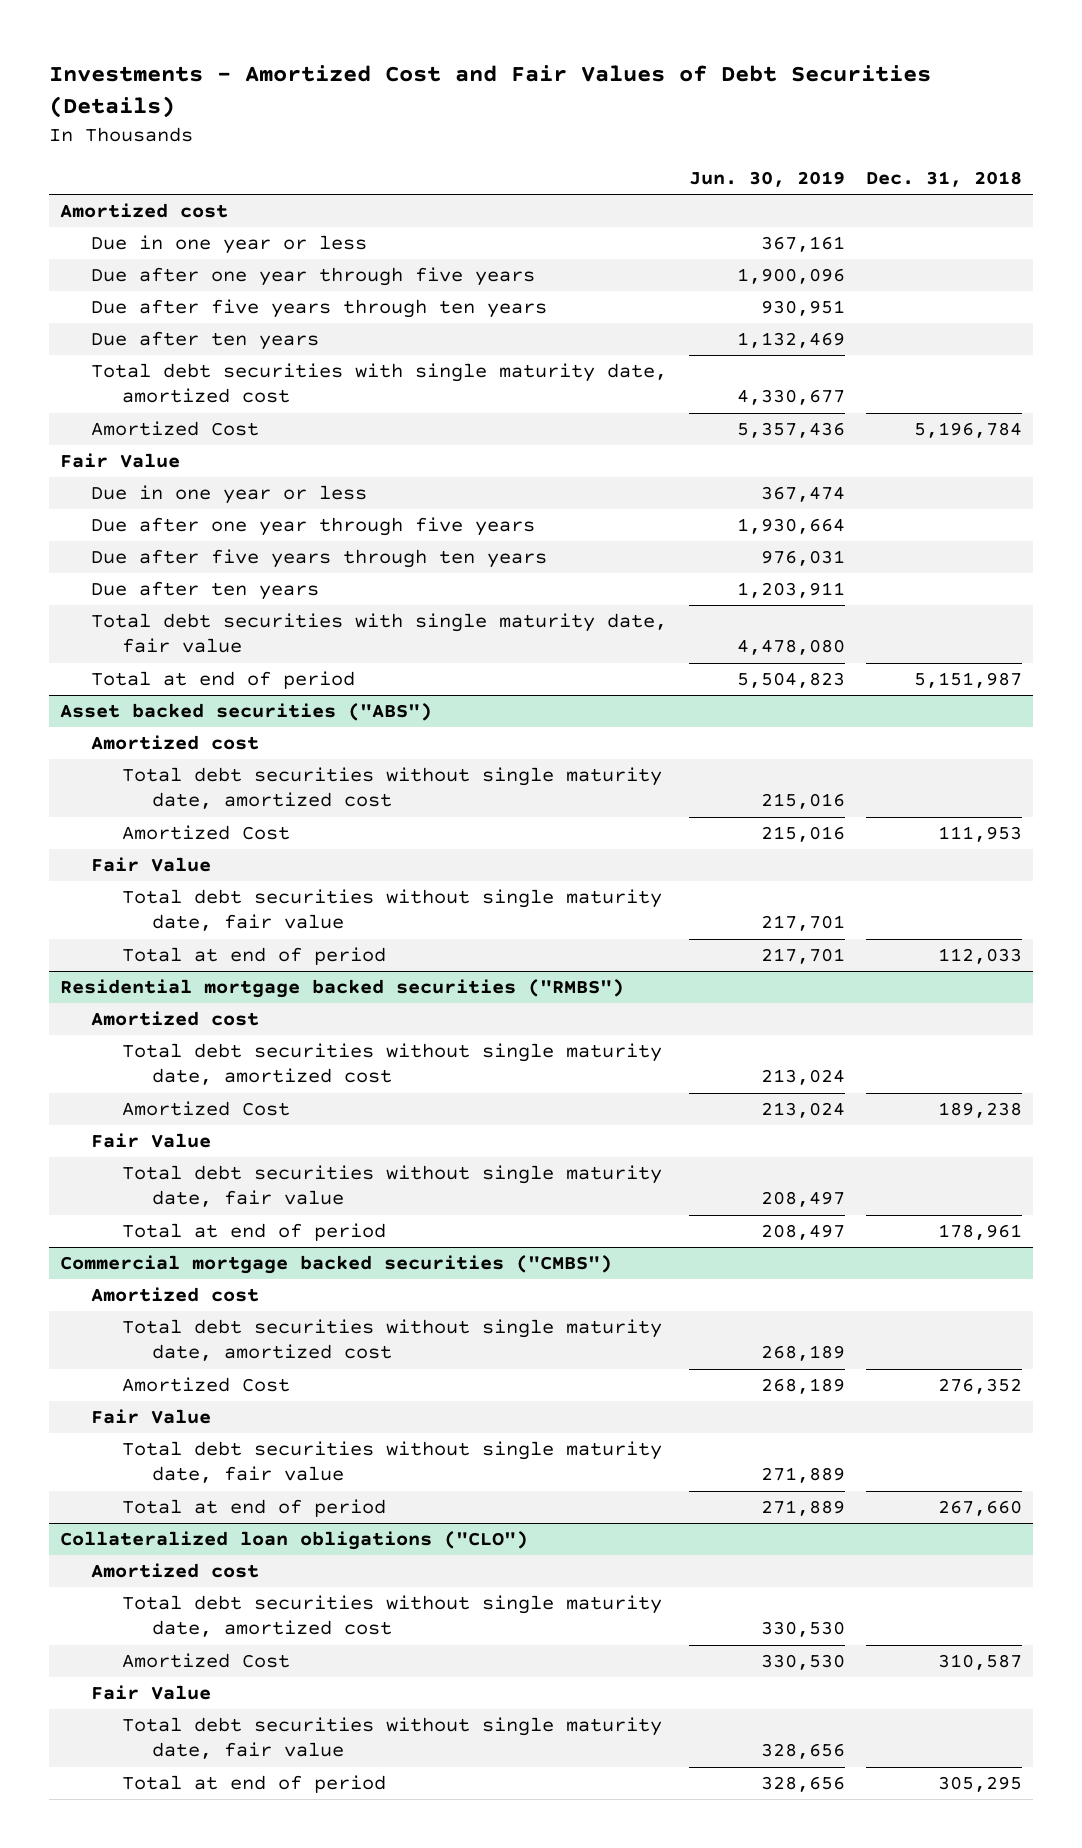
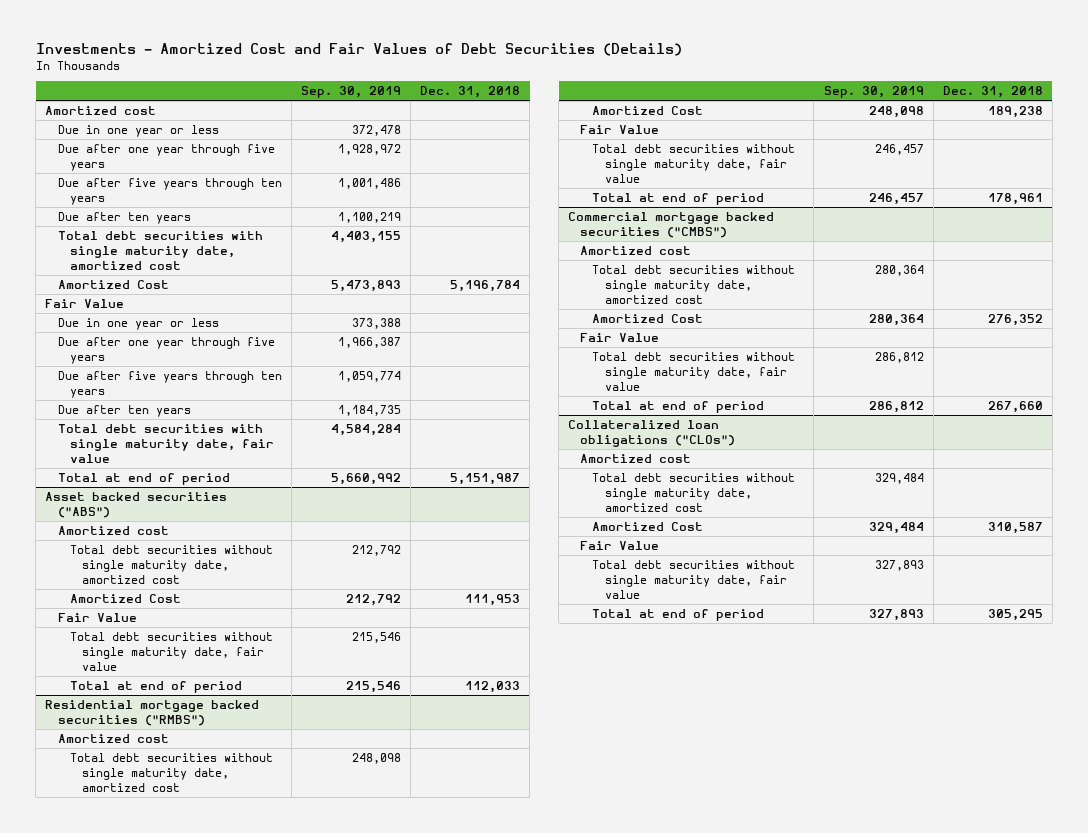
- | Jun. 30, 2019 | Dec. 31, 2018
+ | Sep. 30, 2019 | Dec. 31, 2018
- Collateralized loan obligations ("CLO")
+ Collateralized loan obligations ("CLOs")

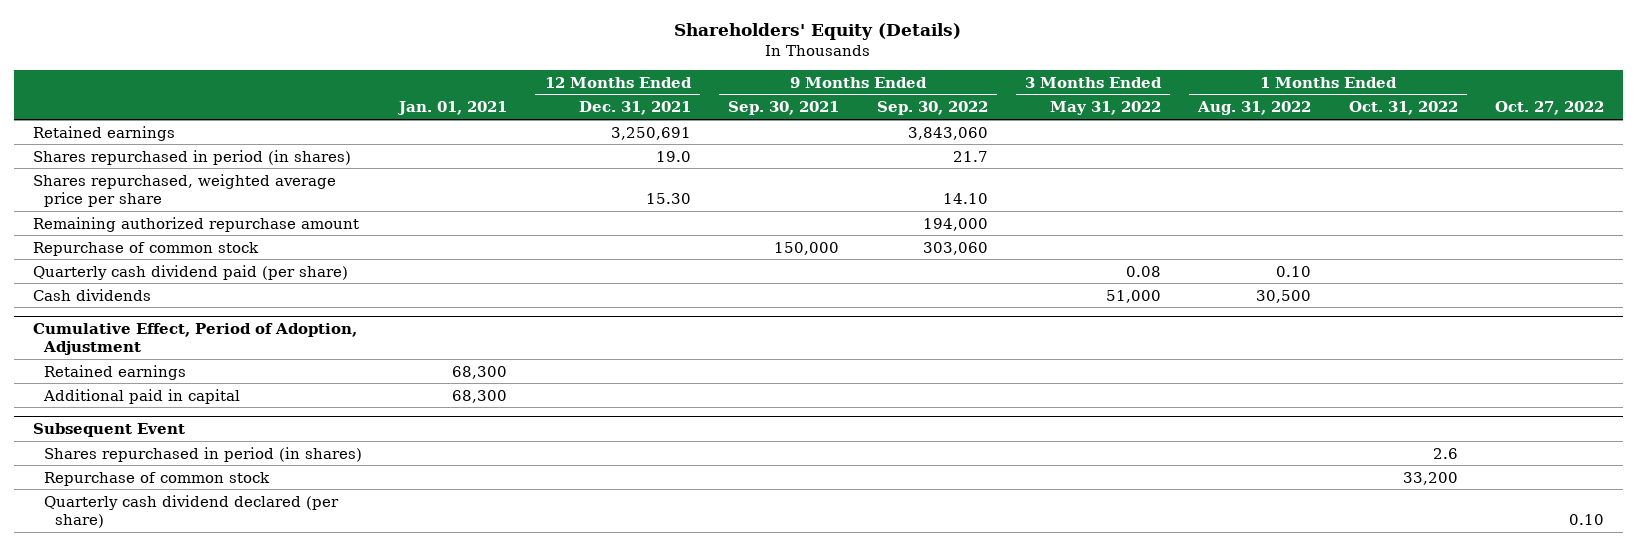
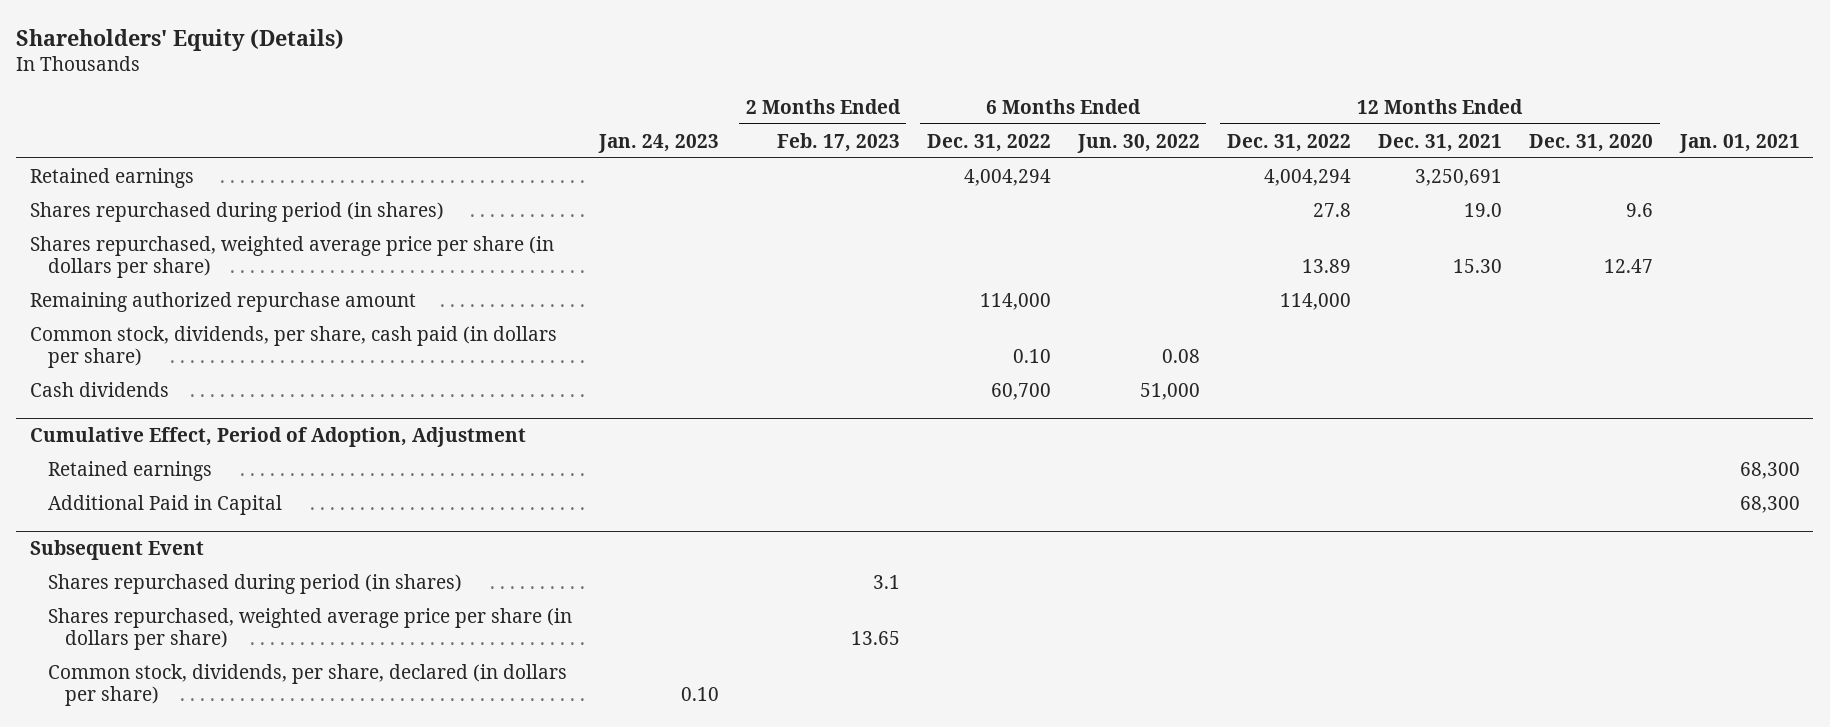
- | Jan. 01, 2021 | 12 Months Ended Dec. 31, 2021 | 9 Months Ended Sep. 30, 2021 | 9 Months Ended Sep. 30, 2022 | 3 Months Ended May 31, 2022 | 1 Months Ended Aug. 31, 2022 | 1 Months Ended Oct. 31, 2022 | Oct. 27, 2022
+ | Jan. 24, 2023 | 2 Months Ended Feb. 17, 2023 | 6 Months Ended Dec. 31, 2022 | 6 Months Ended Jun. 30, 2022 | 12 Months Ended Dec. 31, 2022 | 12 Months Ended Dec. 31, 2021 | 12 Months Ended Dec. 31, 2020 | Jan. 01, 2021
- Shares repurchased in period (in shares) | | 19.0 | | 21.7 | | | |
- Shares repurchased, weighted average price per share | | 15.30 | | 14.10 | | | |
+ Shares repurchased during period (in shares) | | | | | 27.8 | 19.0 | 9.6 |
+ Shares repurchased, weighted average price per share (in dollars per share) | | | | | 13.89 | 15.30 | 12.47 |
- Repurchase of common stock | | | 150,000 | 303,060 | | | |
- Quarterly cash dividend paid (per share) | | | | | 0.08 | 0.10 | |
+ Common stock, dividends, per share, cash paid (in dollars per share) | | | 0.10 | 0.08 | | | |
@ Cumulative Effect, Period of Adoption, Adjustment
- Additional paid in capital | 68,300 | | | | | | |
+ Additional Paid in Capital | | | | | | | | 68,300
@ Subsequent Event
- Shares repurchased in period (in shares) | | | | | | | 2.6 |
- Repurchase of common stock | | | | | | | 33,200 |
- Quarterly cash dividend declared (per share) | | | | | | | | 0.10
+ Shares repurchased during period (in shares) | | 3.1 | | | | | |
+ Shares repurchased, weighted average price per share (in dollars per share) | | 13.65 | | | | | |
+ Common stock, dividends, per share, declared (in dollars per share) | 0.10 | | | | | | |

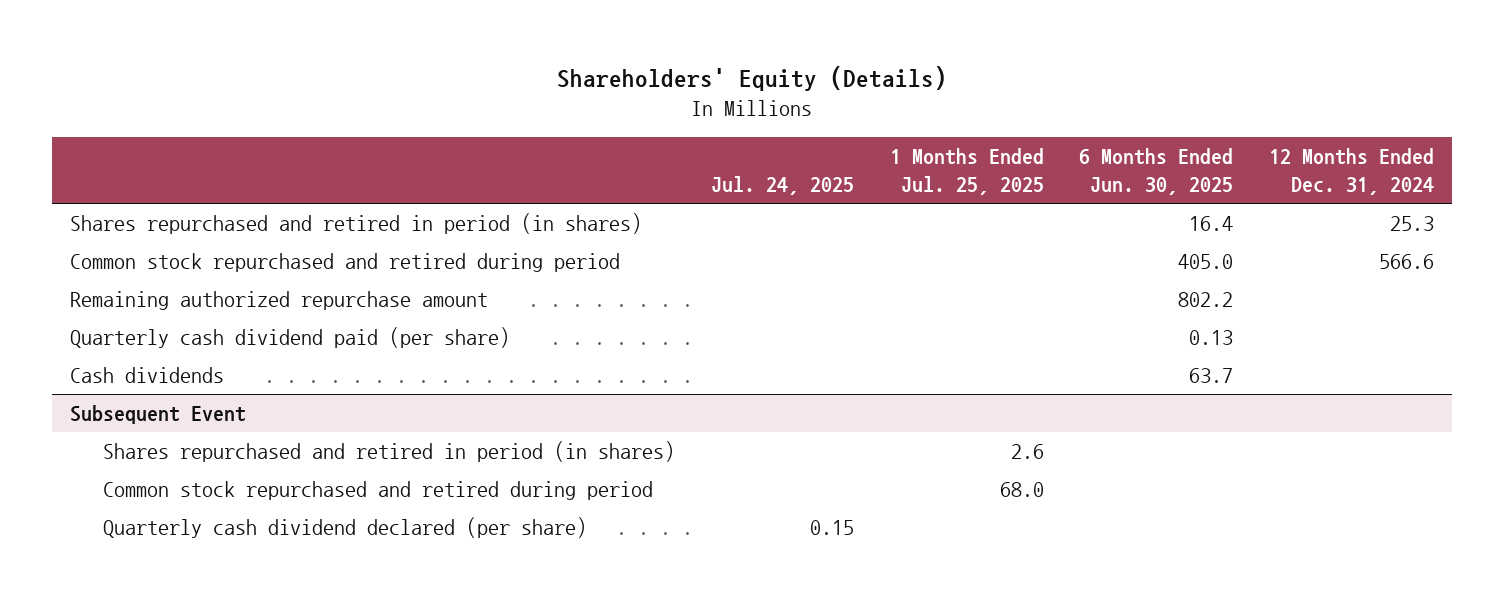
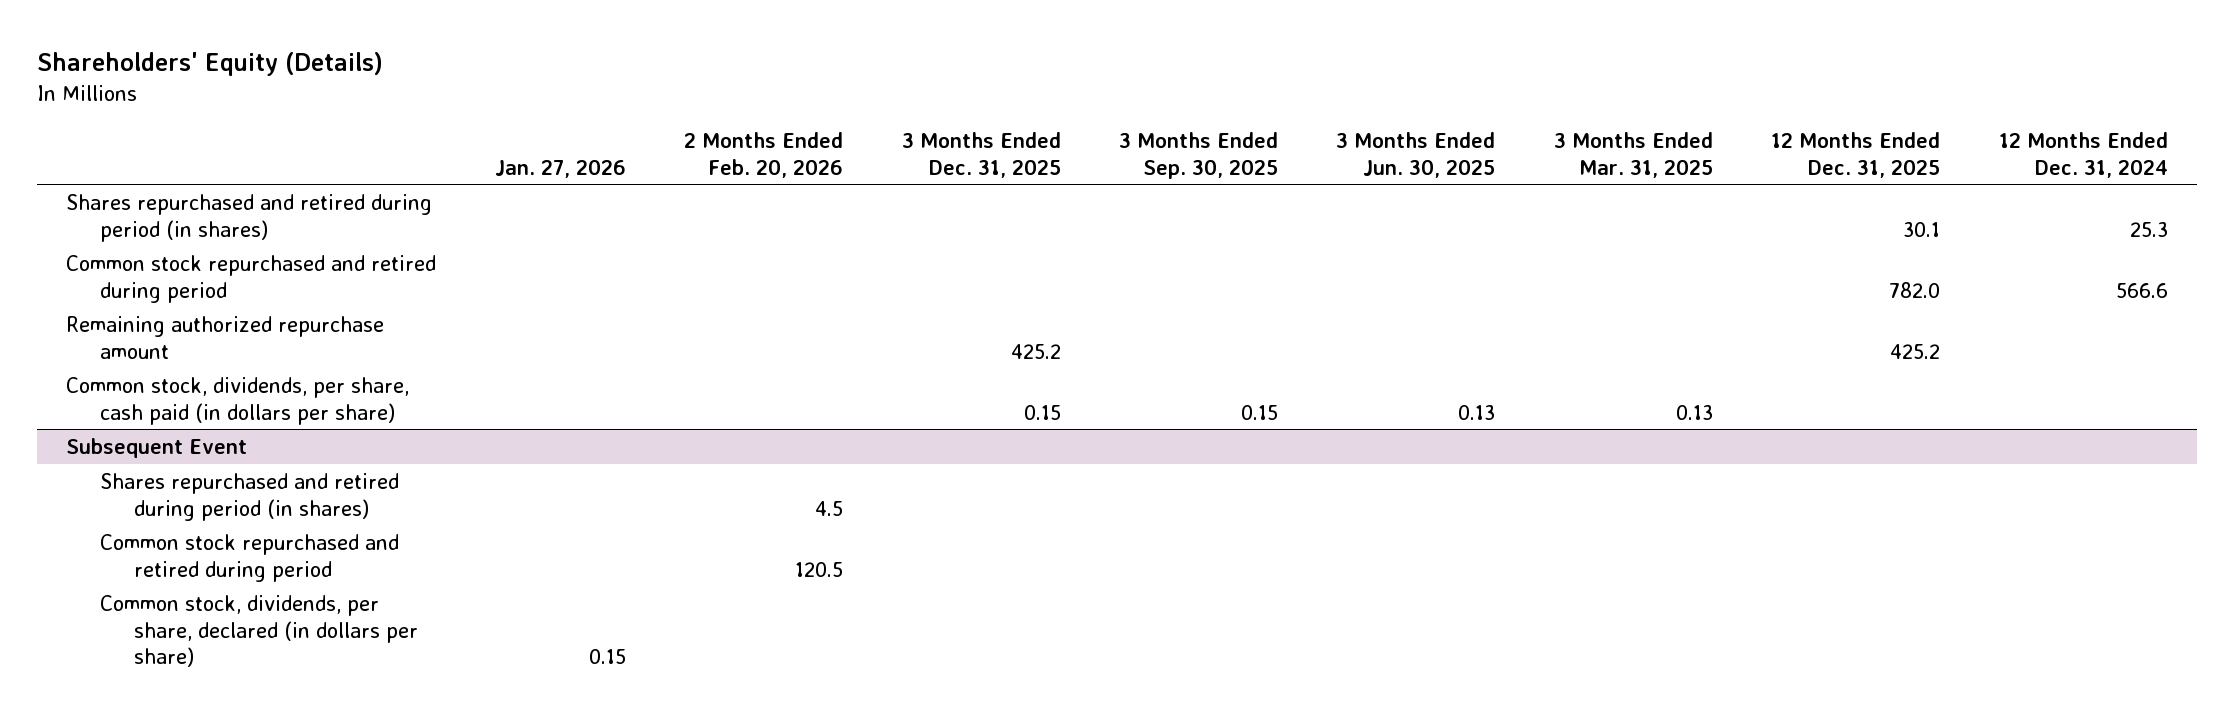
- | Jul. 24, 2025 | 1 Months Ended Jul. 25, 2025 | 6 Months Ended Jun. 30, 2025 | 12 Months Ended Dec. 31, 2024
+ | Jan. 27, 2026 | 2 Months Ended Feb. 20, 2026 | 3 Months Ended Dec. 31, 2025 | 3 Months Ended Sep. 30, 2025 | 3 Months Ended Jun. 30, 2025 | 3 Months Ended Mar. 31, 2025 | 12 Months Ended Dec. 31, 2025 | 12 Months Ended Dec. 31, 2024
- Shares repurchased and retired in period (in shares) | | | 16.4 | 25.3
+ Shares repurchased and retired during period (in shares) | | | | | | | 30.1 | 25.3
- Quarterly cash dividend paid (per share) | | | 0.13 |
- Cash dividends | | | 63.7 |
+ Common stock, dividends, per share, cash paid (in dollars per share) | | | 0.15 | 0.15 | 0.13 | 0.13 | |
@ Subsequent Event
- Shares repurchased and retired in period (in shares) | | 2.6 | |
+ Shares repurchased and retired during period (in shares) | | 4.5 | | | | | |
- Quarterly cash dividend declared (per share) | 0.15 | | |
+ Common stock, dividends, per share, declared (in dollars per share) | 0.15 | | | | | | |

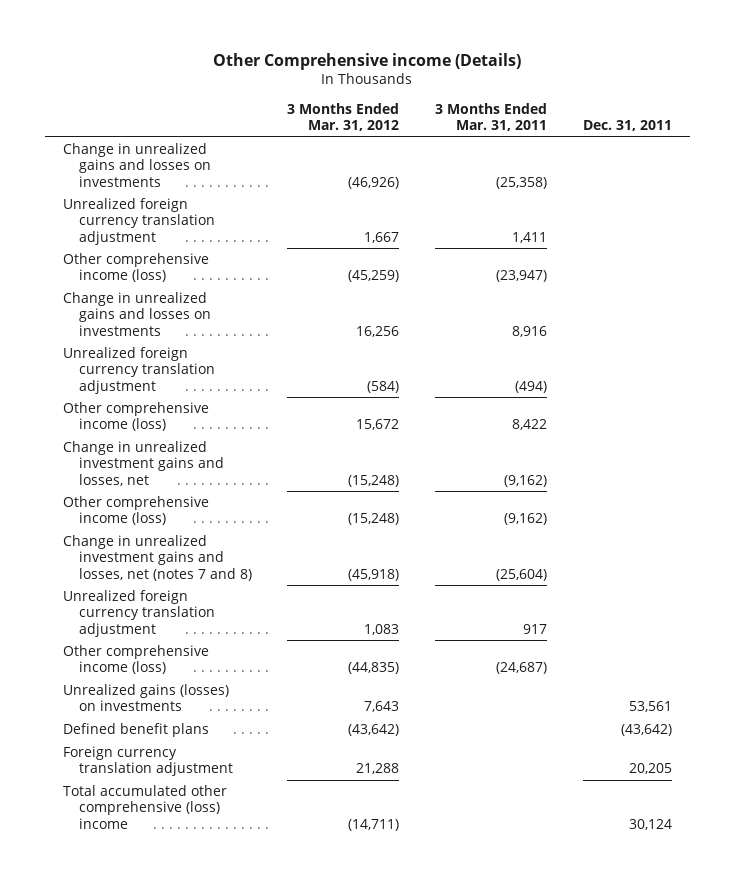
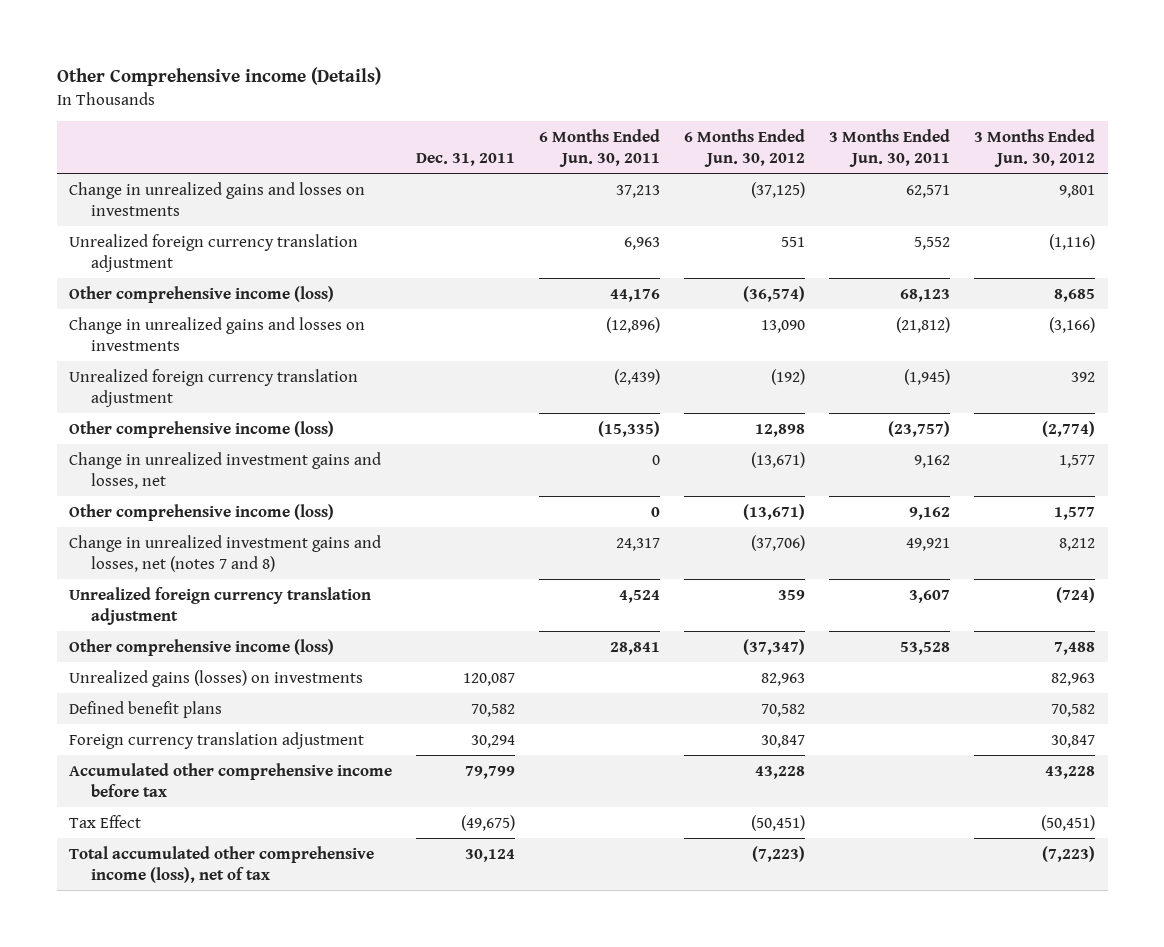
- | 3 Months Ended Mar. 31, 2012 | 3 Months Ended Mar. 31, 2011 | Dec. 31, 2011
+ | Dec. 31, 2011 | 6 Months Ended Jun. 30, 2011 | 6 Months Ended Jun. 30, 2012 | 3 Months Ended Jun. 30, 2011 | 3 Months Ended Jun. 30, 2012
- Unrealized gains (losses) on investments | 7,643 | | 53,561
- Defined benefit plans | (43,642) | | (43,642)
- Foreign currency translation adjustment | 21,288 | | 20,205
- Total accumulated other comprehensive (loss) income | (14,711) | | 30,124
+ Unrealized gains (losses) on investments | 120,087 | | 82,963 | | 82,963
+ Defined benefit plans | 70,582 | | 70,582 | | 70,582
+ Foreign currency translation adjustment | 30,294 | | 30,847 | | 30,847
+ Accumulated other comprehensive income before tax | 79,799 | | 43,228 | | 43,228
+ Tax Effect | (49,675) | | (50,451) | | (50,451)
+ Total accumulated other comprehensive income (loss), net of tax | 30,124 | | (7,223) | | (7,223)

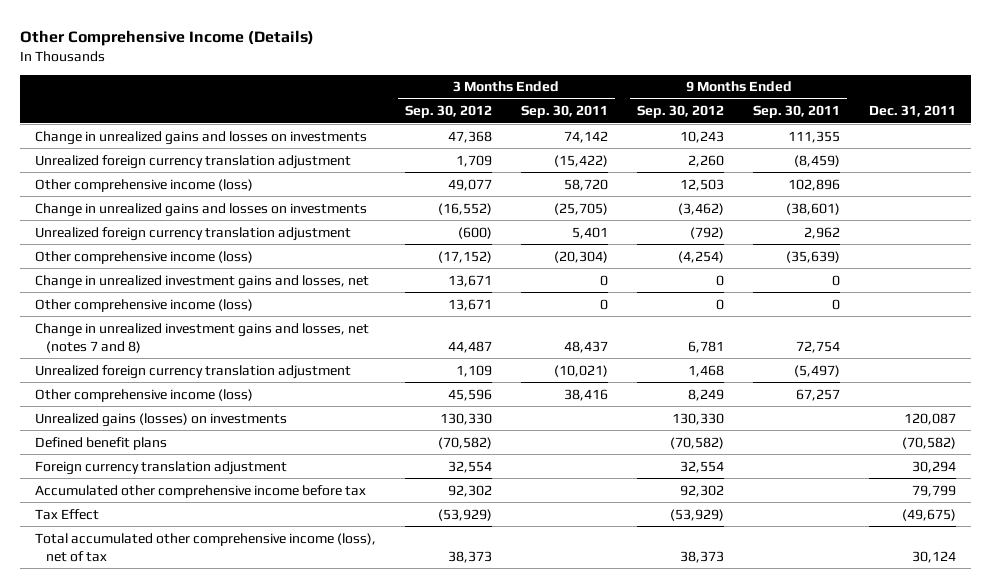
- Other Comprehensive income (Details)
+ Other Comprehensive Income (Details)
- | Dec. 31, 2011 | 6 Months Ended Jun. 30, 2011 | 6 Months Ended Jun. 30, 2012 | 3 Months Ended Jun. 30, 2011 | 3 Months Ended Jun. 30, 2012
+ | 3 Months Ended Sep. 30, 2012 | 3 Months Ended Sep. 30, 2011 | 9 Months Ended Sep. 30, 2012 | 9 Months Ended Sep. 30, 2011 | Dec. 31, 2011
- Defined benefit plans | 70,582 | | 70,582 | | 70,582
+ Defined benefit plans | (70,582) | | (70,582) | | (70,582)

